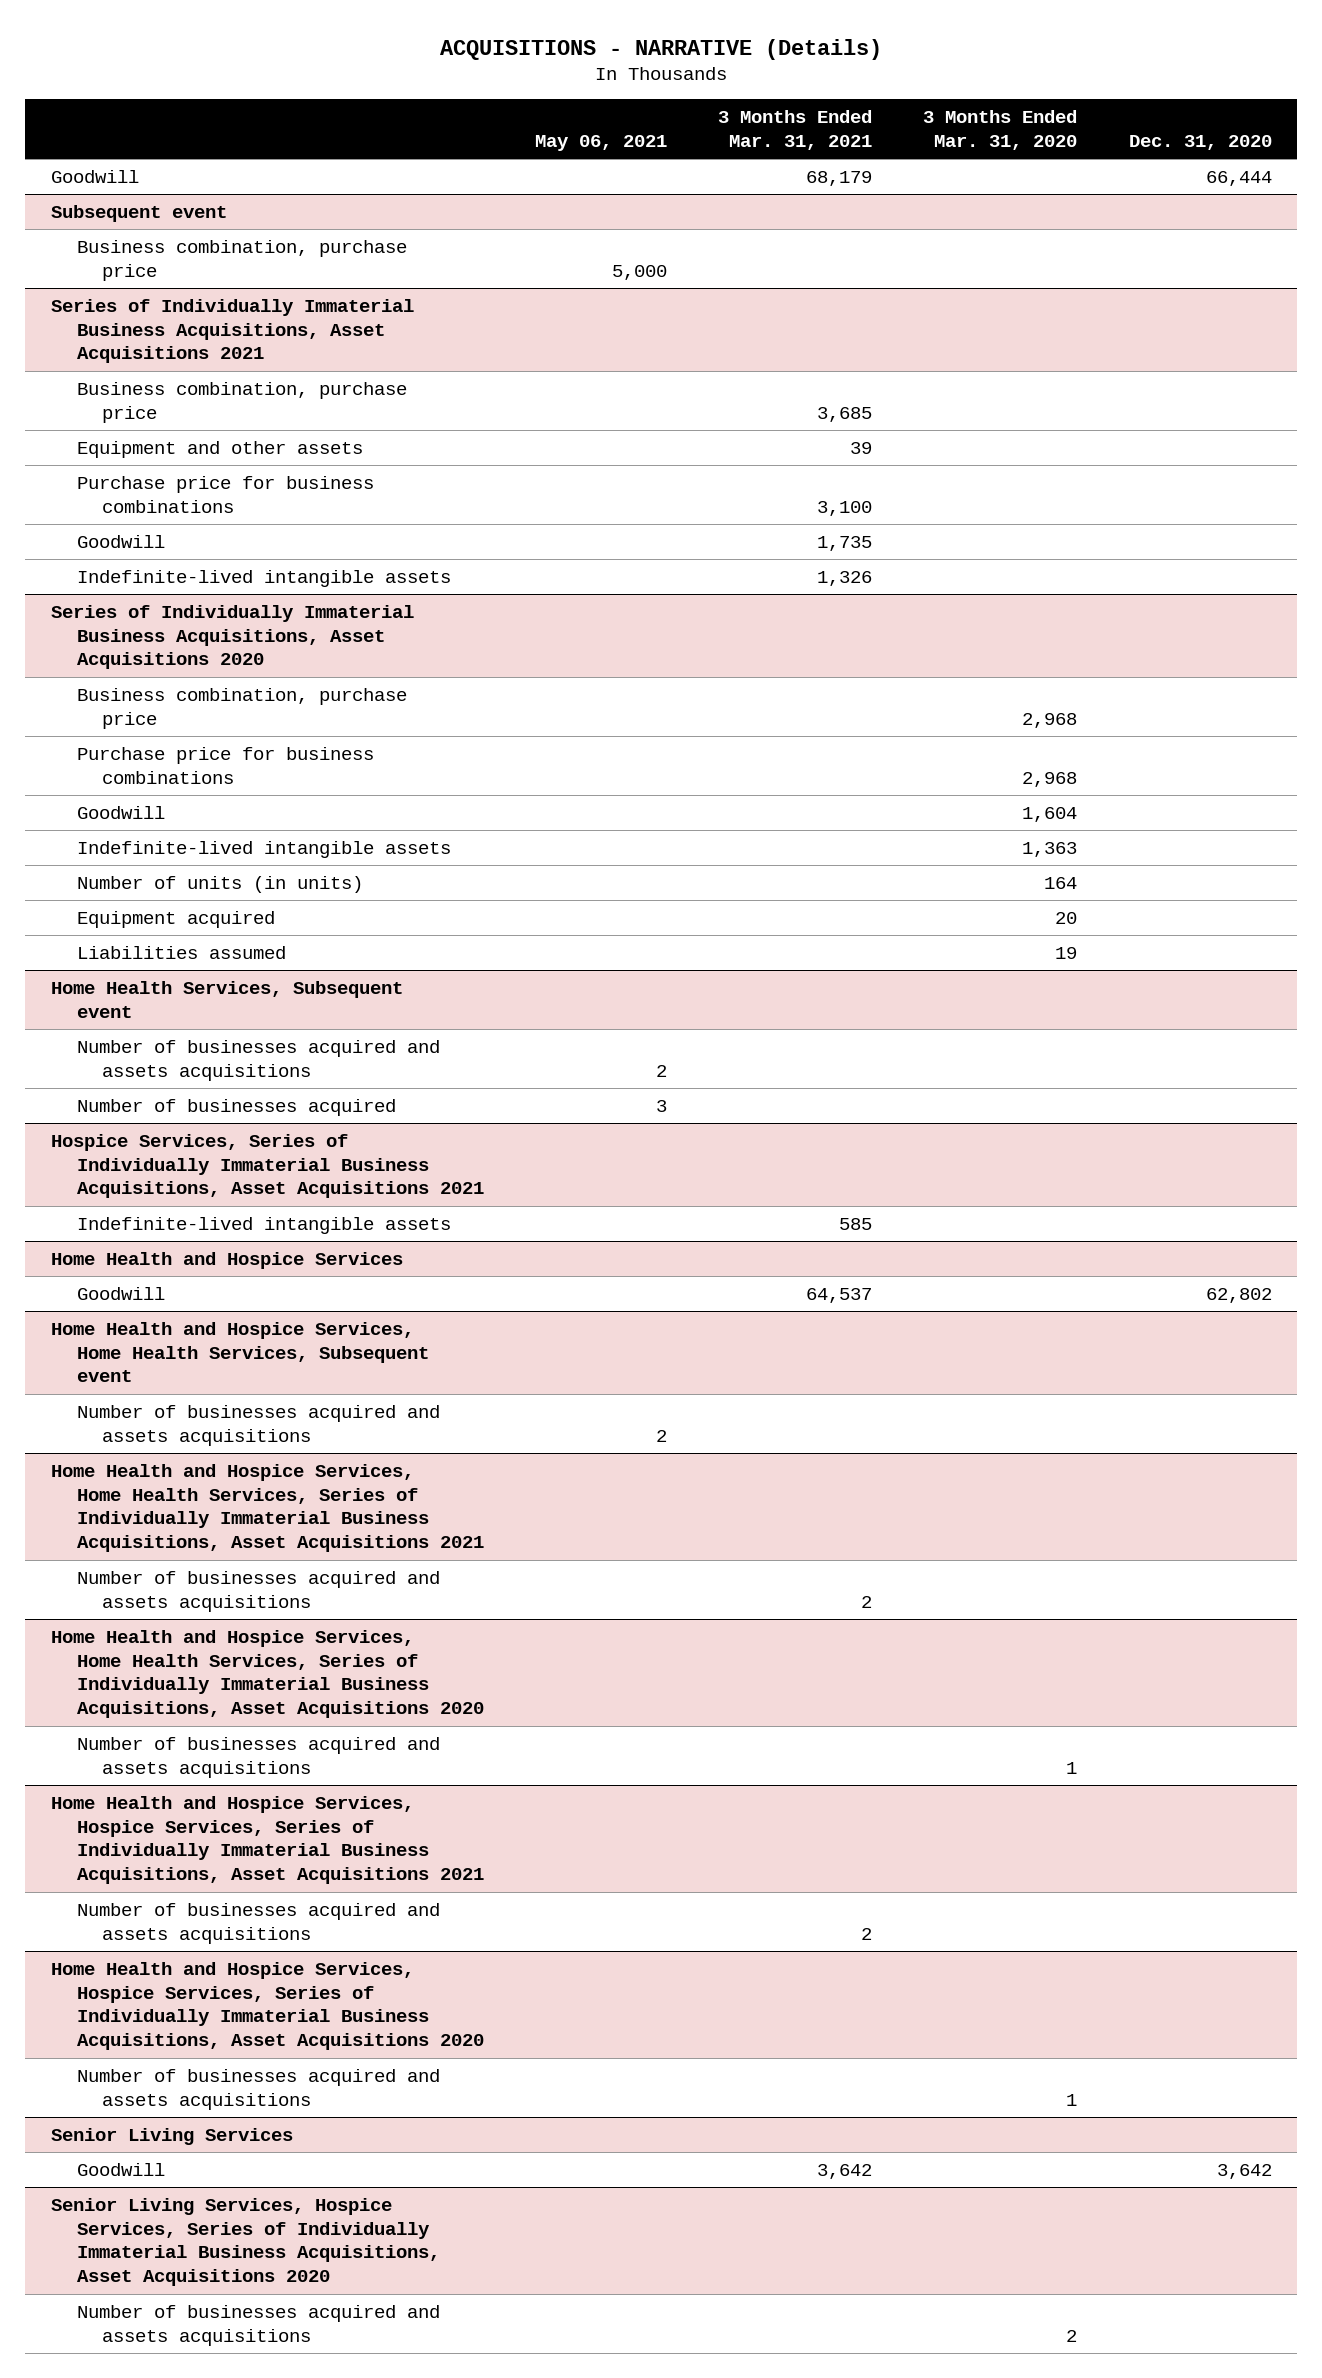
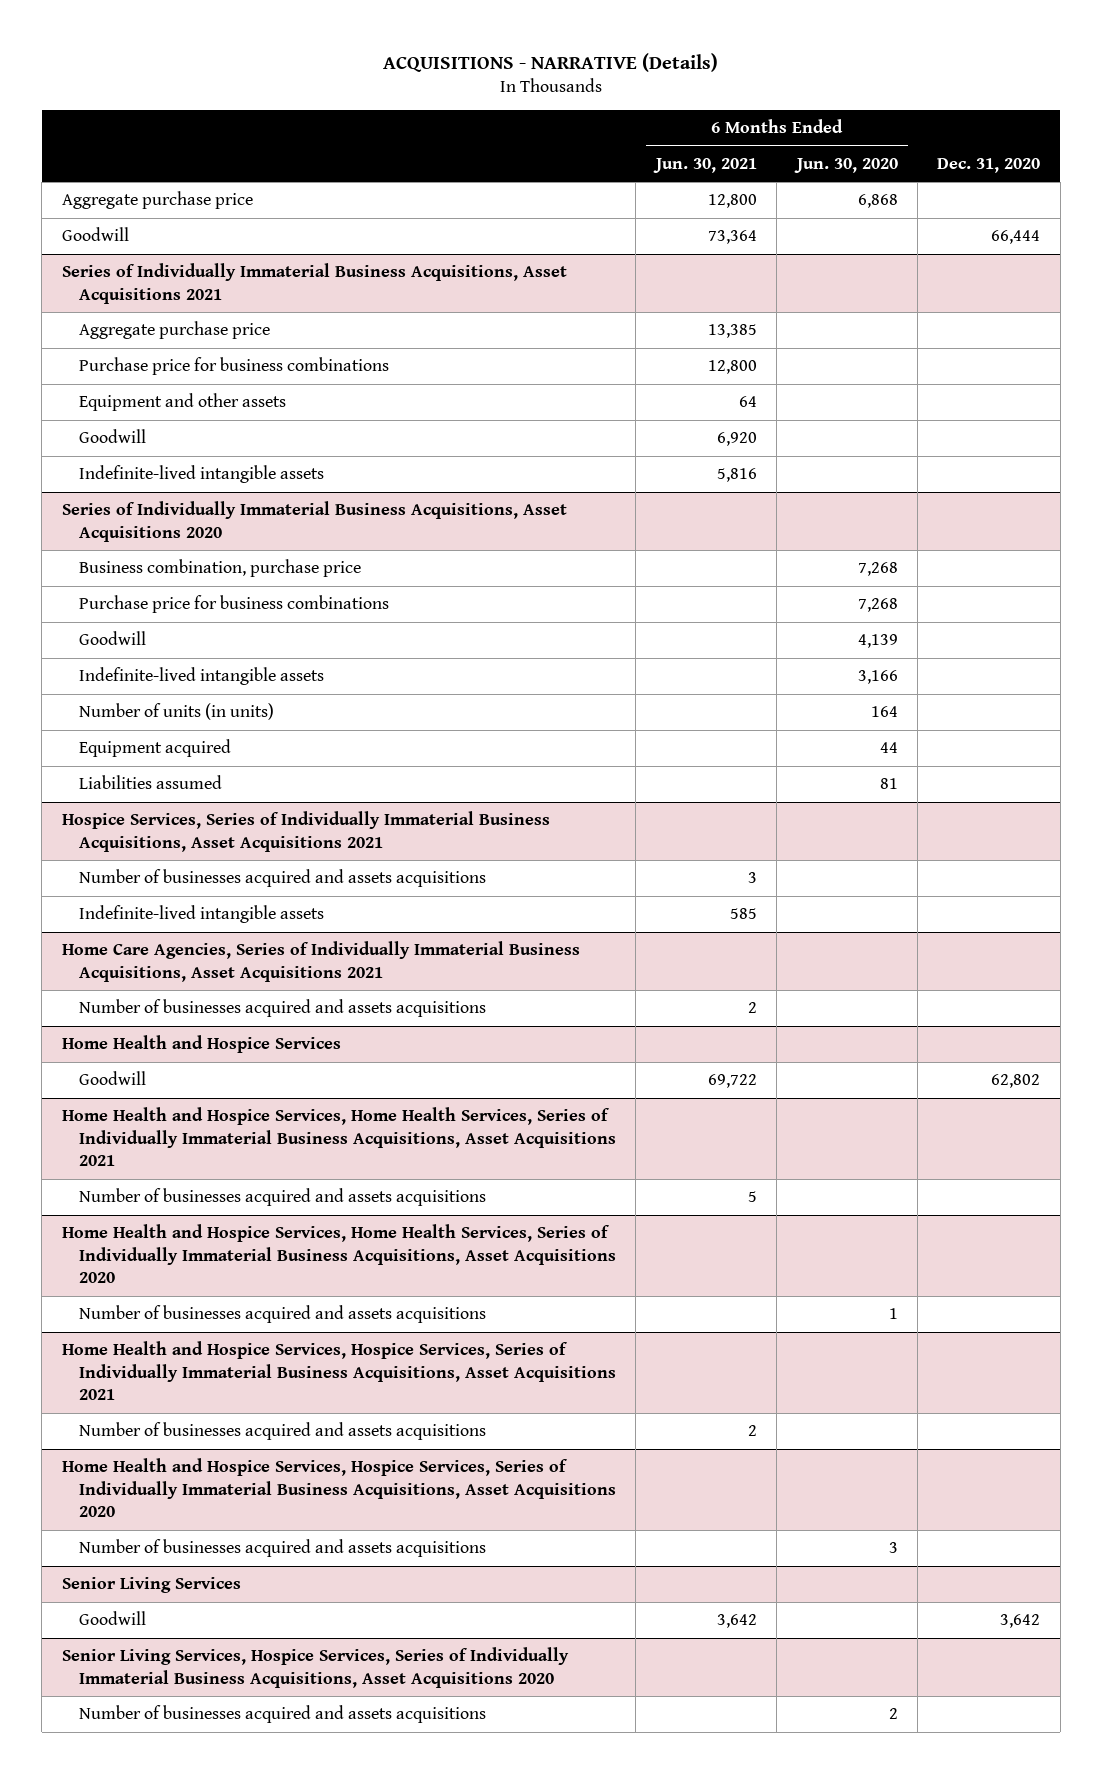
- | May 06, 2021 | 3 Months Ended Mar. 31, 2021 | 3 Months Ended Mar. 31, 2020 | Dec. 31, 2020
+ | 6 Months Ended Jun. 30, 2021 | 6 Months Ended Jun. 30, 2020 | Dec. 31, 2020
+ Aggregate purchase price | 12,800 | 6,868 |
- Subsequent event
- Business combination, purchase price | 5,000 | | |
@ Series of Individually Immaterial Business Acquisitions, Asset Acquisitions 2021
- Business combination, purchase price | | 3,685 | |
+ Aggregate purchase price | 13,385 | |
moved down: Equipment and other assets | 64 | |
- Home Health Services, Subsequent event
- Number of businesses acquired and assets acquisitions | 2 | | |
- Number of businesses acquired | 3 | | |
@ Hospice Services, Series of Individually Immaterial Business Acquisitions, Asset Acquisitions 2021
+ Number of businesses acquired and assets acquisitions | 3 | |
+ Home Care Agencies, Series of Individually Immaterial Business Acquisitions, Asset Acquisitions 2021
+ Number of businesses acquired and assets acquisitions | 2 | |
- Home Health and Hospice Services, Home Health Services, Subsequent event
- Number of businesses acquired and assets acquisitions | 2 | | |

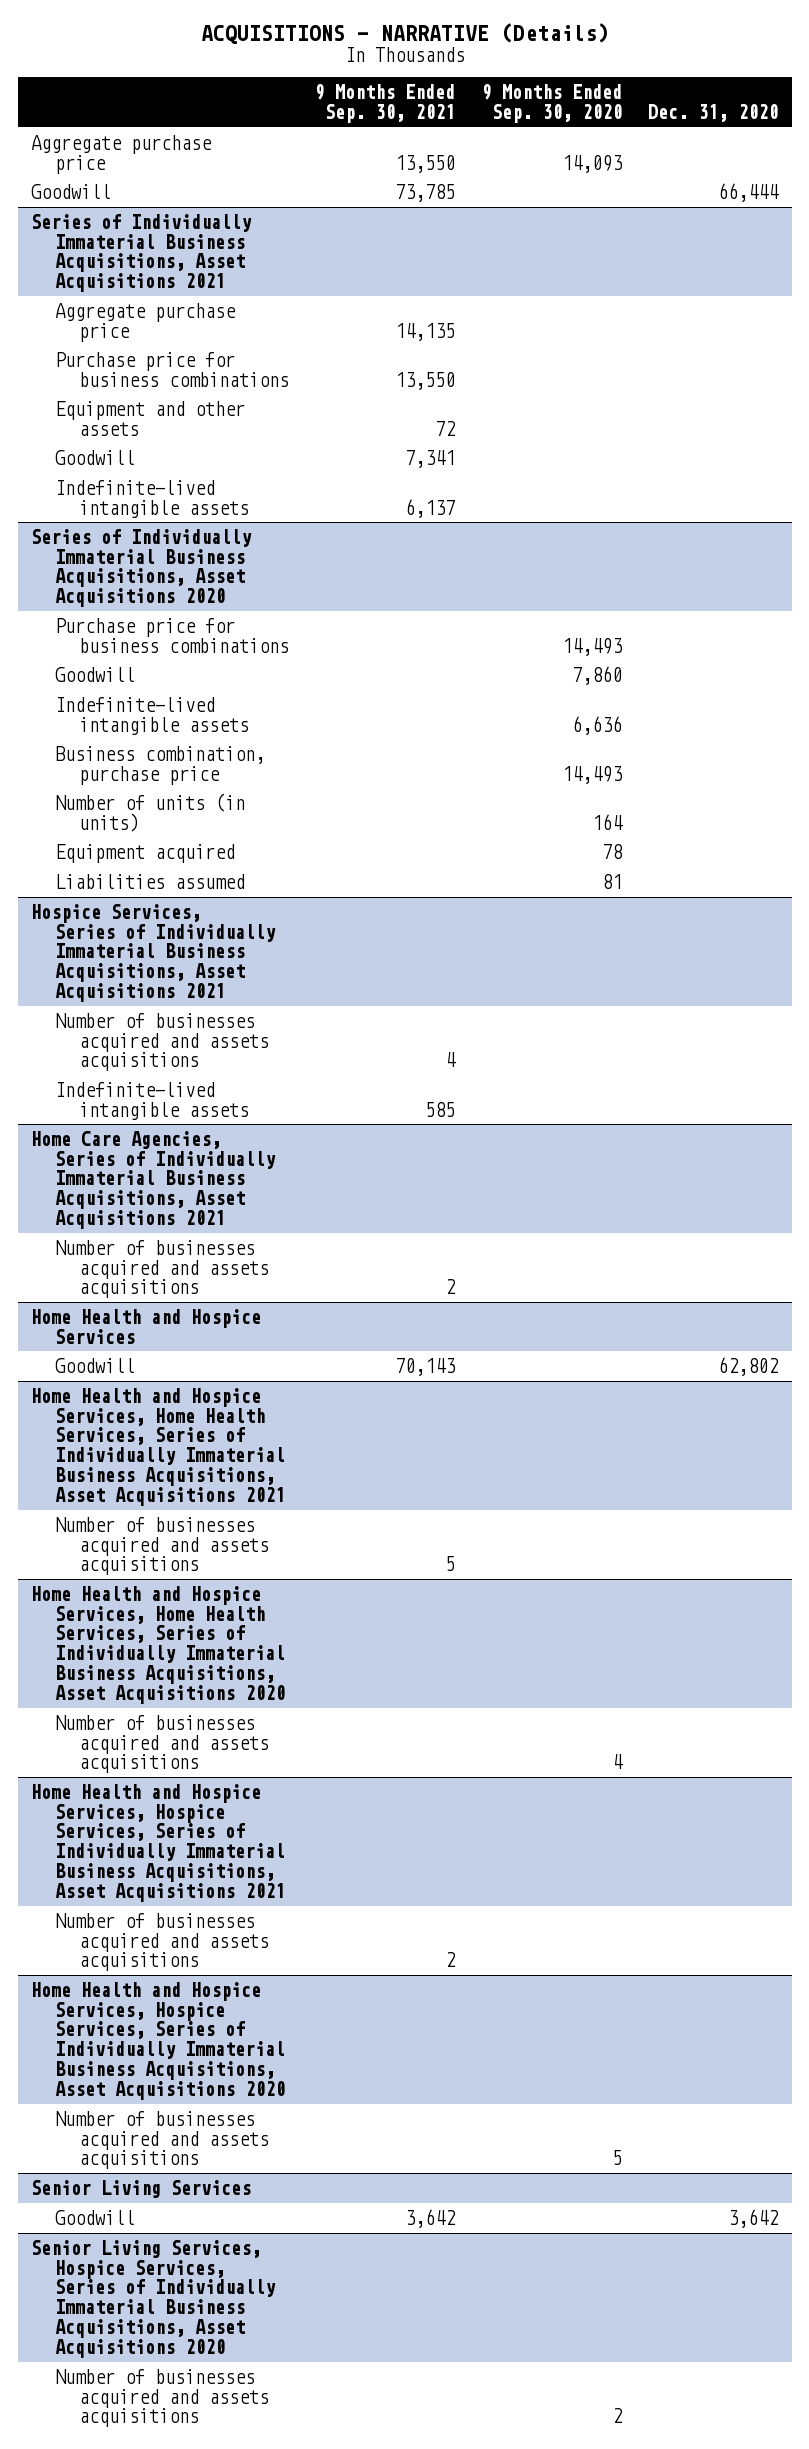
- | 6 Months Ended Jun. 30, 2021 | 6 Months Ended Jun. 30, 2020 | Dec. 31, 2020
+ | 9 Months Ended Sep. 30, 2021 | 9 Months Ended Sep. 30, 2020 | Dec. 31, 2020
@ Series of Individually Immaterial Business Acquisitions, Asset Acquisitions 2020
moved down: Business combination, purchase price | | 14,493 |

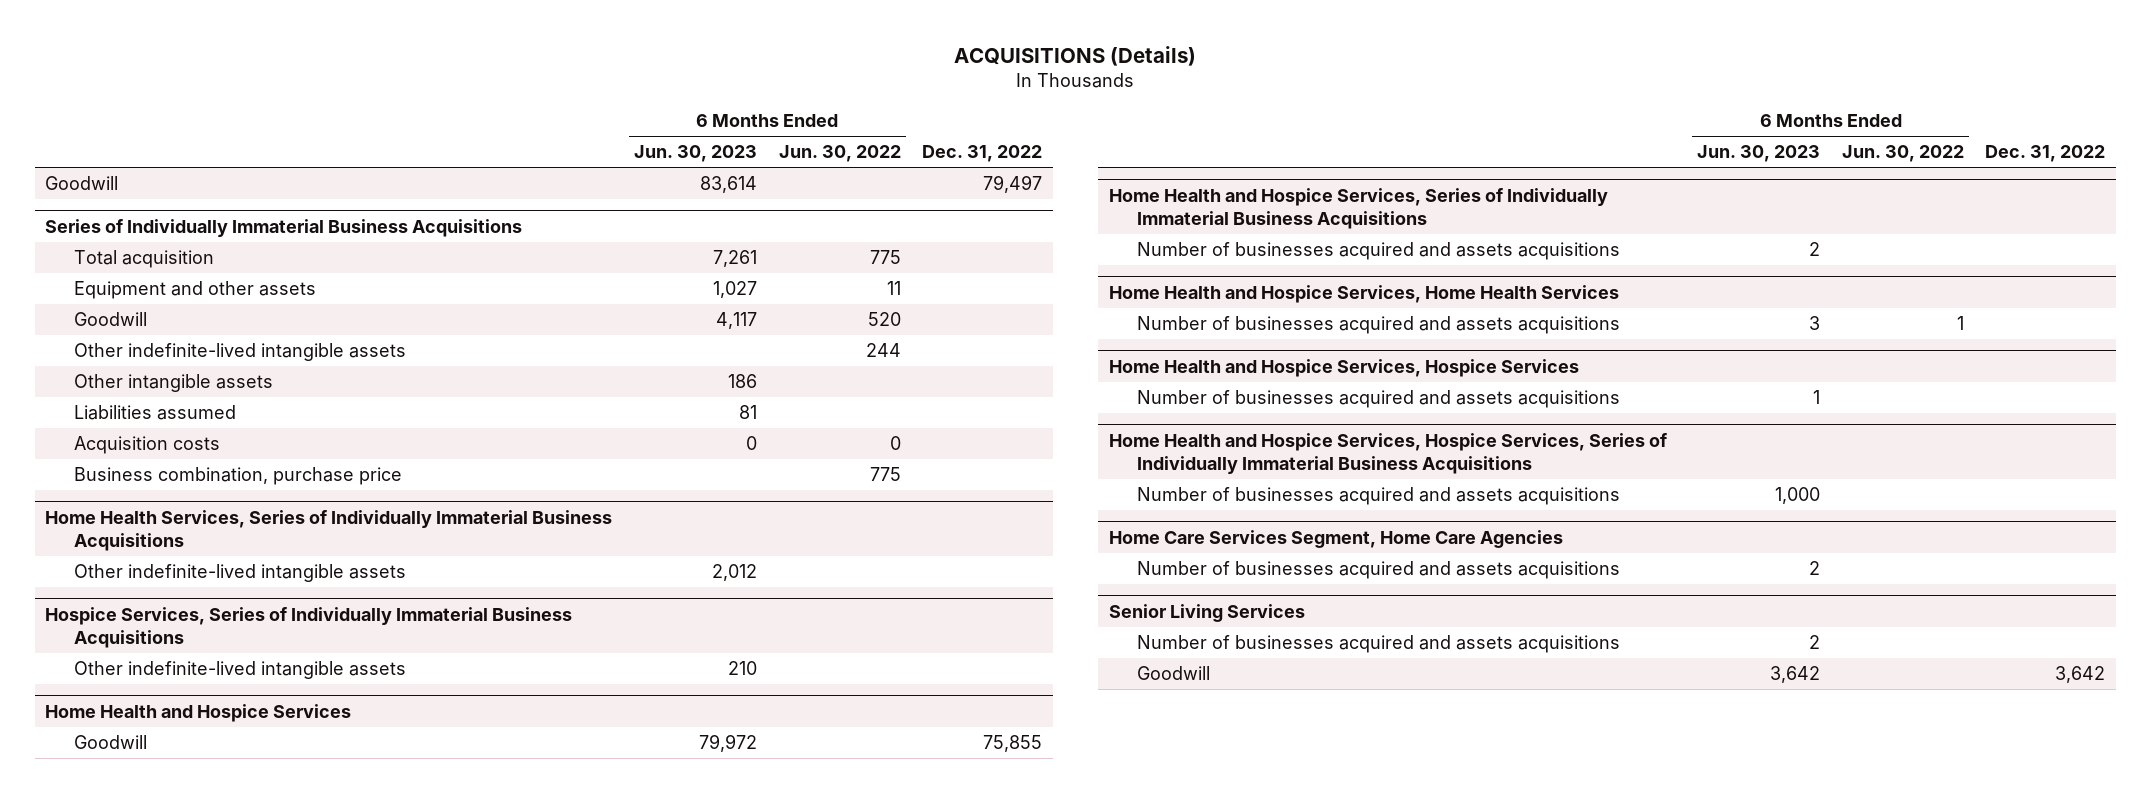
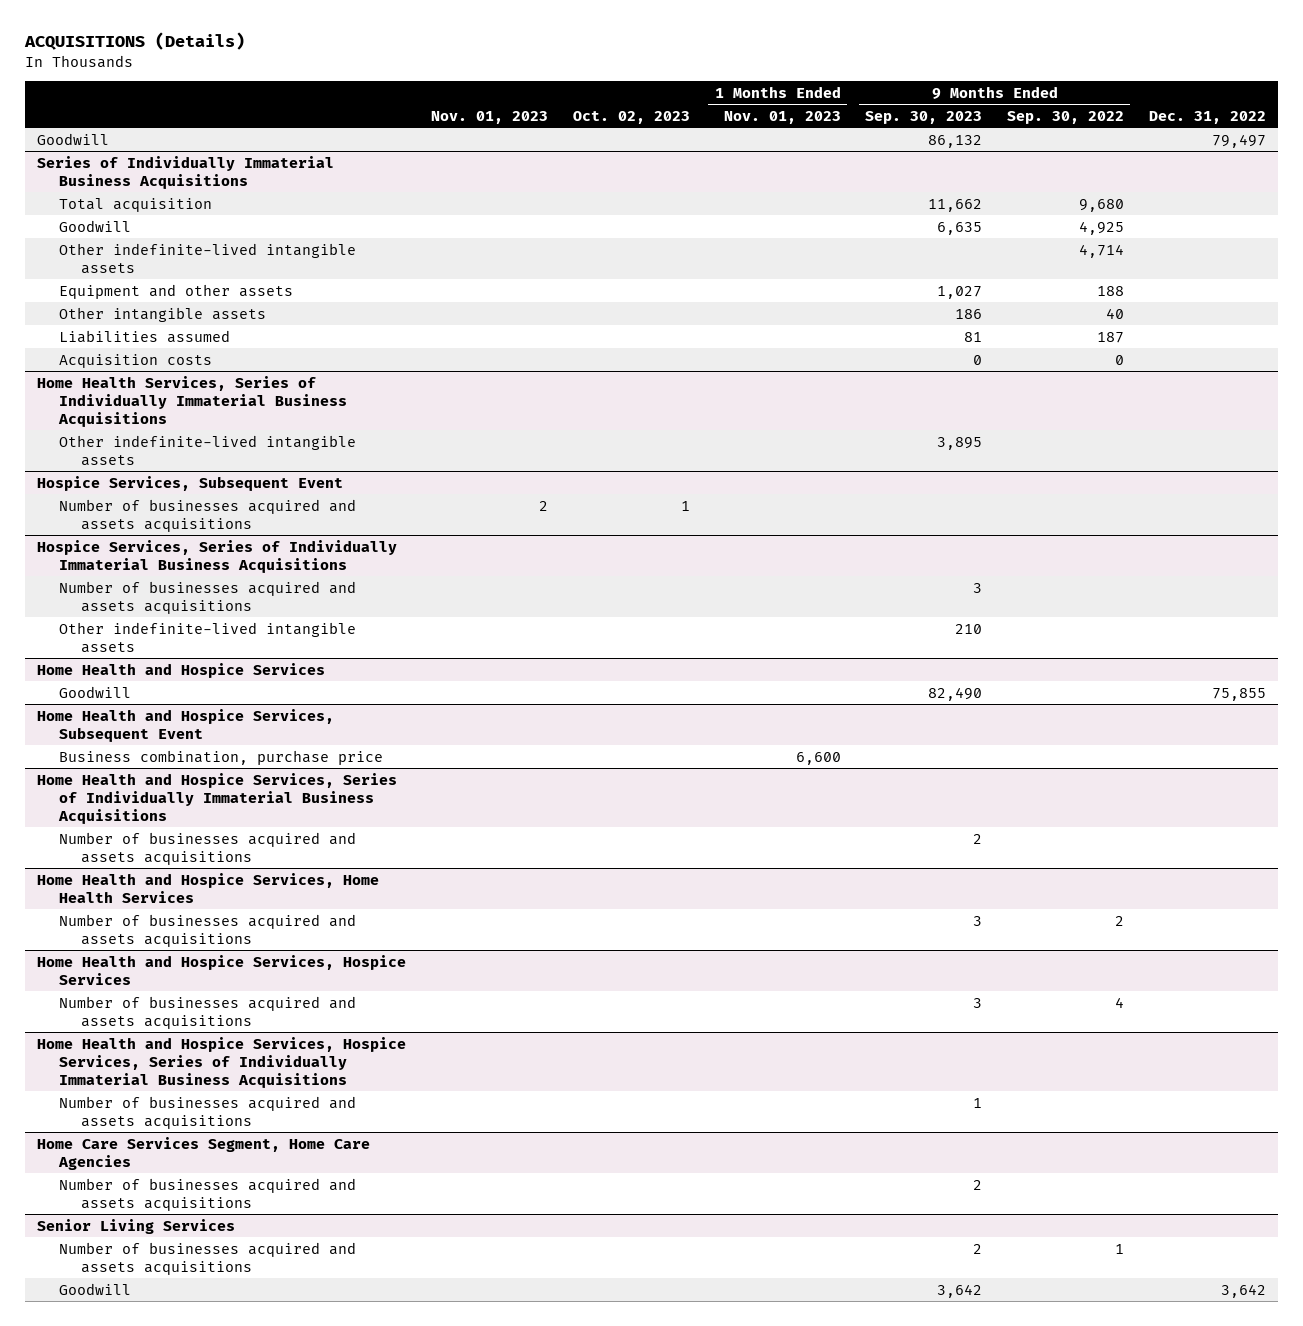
- | 6 Months Ended Jun. 30, 2023 | 6 Months Ended Jun. 30, 2022 | Dec. 31, 2022
+ | Nov. 01, 2023 | Oct. 02, 2023 | 1 Months Ended Nov. 01, 2023 | 9 Months Ended Sep. 30, 2023 | 9 Months Ended Sep. 30, 2022 | Dec. 31, 2022
@ Series of Individually Immaterial Business Acquisitions
moved down: Equipment and other assets | | | | 1,027 | 188 |
- Business combination, purchase price | | 775 |
+ Hospice Services, Subsequent Event
+ Number of businesses acquired and assets acquisitions | 2 | 1 | | | |
@ Hospice Services, Series of Individually Immaterial Business Acquisitions
+ Number of businesses acquired and assets acquisitions | | | | 3 | |
+ Home Health and Hospice Services, Subsequent Event
+ Business combination, purchase price | | | 6,600 | | |

